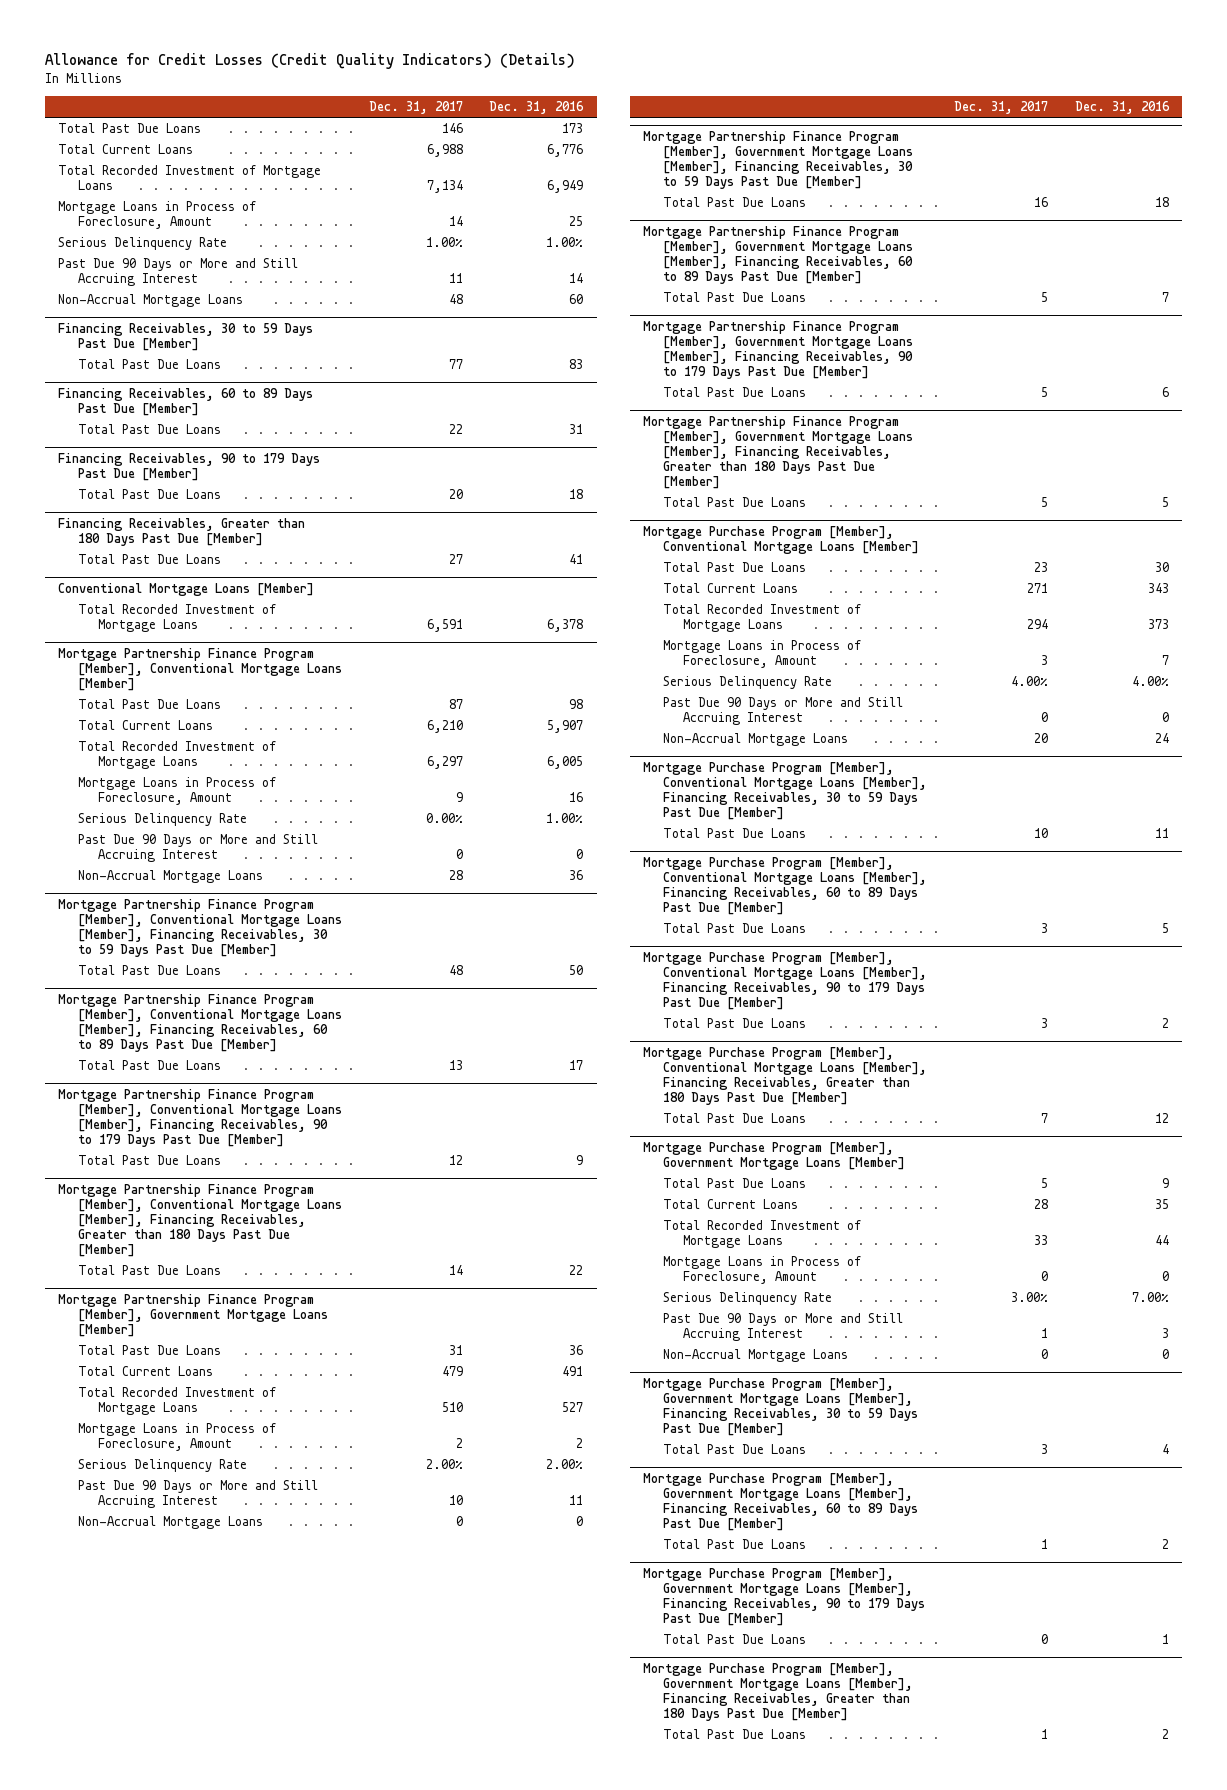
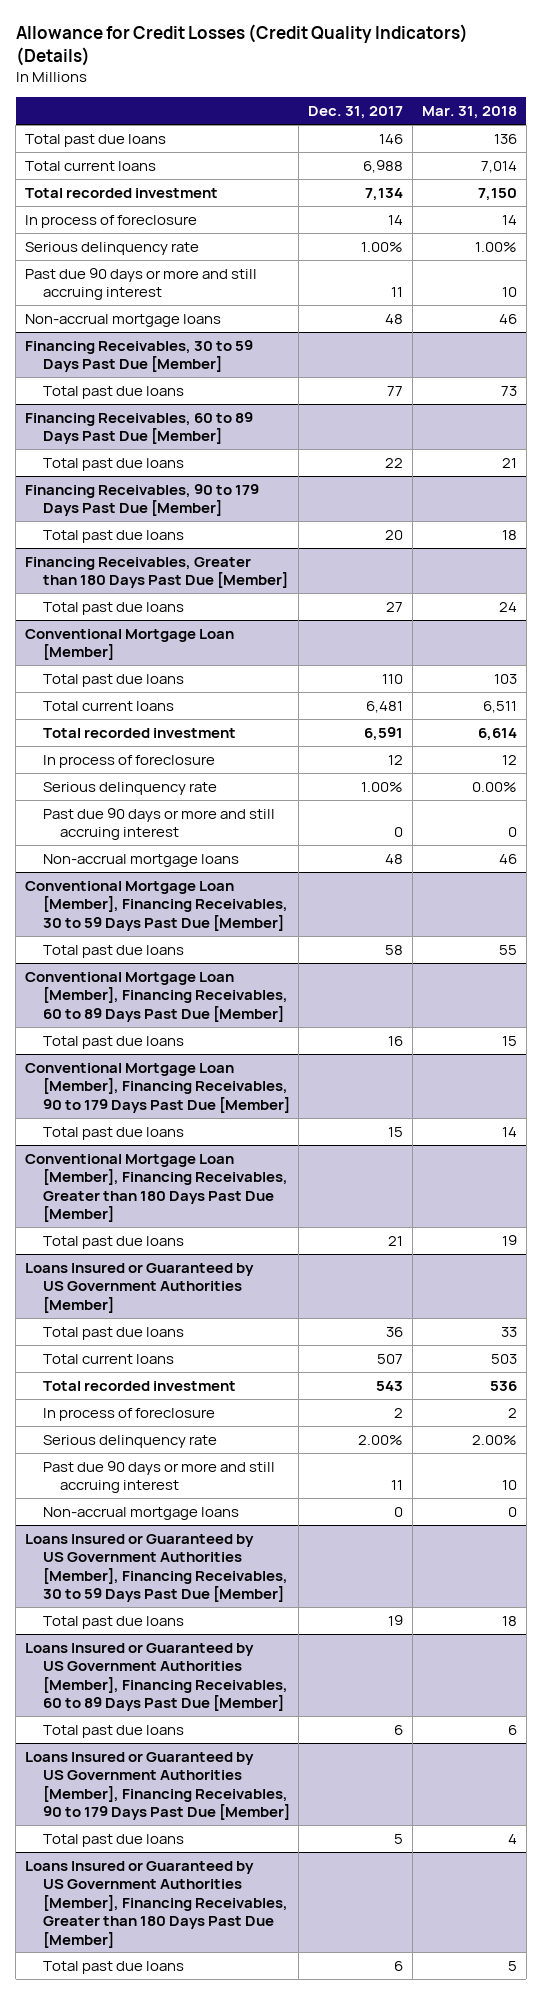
- | Dec. 31, 2017 | Dec. 31, 2016
+ | Dec. 31, 2017 | Mar. 31, 2018
- Total Past Due Loans | 146 | 173
- Total Current Loans | 6,988 | 6,776
- Total Recorded Investment of Mortgage Loans | 7,134 | 6,949
- Mortgage Loans in Process of Foreclosure, Amount | 14 | 25
- Serious Delinquency Rate | 1.00% | 1.00%
- Past Due 90 Days or More and Still Accruing Interest | 11 | 14
- Non-Accrual Mortgage Loans | 48 | 60
+ Total past due loans | 146 | 136
+ Total current loans | 6,988 | 7,014
+ Total recorded investment | 7,134 | 7,150
+ In process of foreclosure | 14 | 14
+ Serious delinquency rate | 1.00% | 1.00%
+ Past due 90 days or more and still accruing interest | 11 | 10
+ Non-accrual mortgage loans | 48 | 46
@ Financing Receivables, 30 to 59 Days Past Due [Member]
- Total Past Due Loans | 77 | 83
+ Total past due loans | 77 | 73
@ Financing Receivables, 60 to 89 Days Past Due [Member]
- Total Past Due Loans | 22 | 31
+ Total past due loans | 22 | 21
@ Financing Receivables, 90 to 179 Days Past Due [Member]
- Total Past Due Loans | 20 | 18
+ Total past due loans | 20 | 18
@ Financing Receivables, Greater than 180 Days Past Due [Member]
- Total Past Due Loans | 27 | 41
- Conventional Mortgage Loans [Member]
- Total Recorded Investment of Mortgage Loans | 6,591 | 6,378
- Mortgage Partnership Finance Program [Member], Conventional Mortgage Loans [Member]
- Total Past Due Loans | 87 | 98
- Total Current Loans | 6,210 | 5,907
- Total Recorded Investment of Mortgage Loans | 6,297 | 6,005
- Mortgage Loans in Process of Foreclosure, Amount | 9 | 16
- Serious Delinquency Rate | 0.00% | 1.00%
- Past Due 90 Days or More and Still Accruing Interest | 0 | 0
- Non-Accrual Mortgage Loans | 28 | 36
- Mortgage Partnership Finance Program [Member], Conventional Mortgage Loans [Member], Financing Receivables, 30 to 59 Days Past Due [Member]
- Total Past Due Loans | 48 | 50
- Mortgage Partnership Finance Program [Member], Conventional Mortgage Loans [Member], Financing Receivables, 60 to 89 Days Past Due [Member]
- Total Past Due Loans | 13 | 17
- Mortgage Partnership Finance Program [Member], Conventional Mortgage Loans [Member], Financing Receivables, 90 to 179 Days Past Due [Member]
- Total Past Due Loans | 12 | 9
- Mortgage Partnership Finance Program [Member], Conventional Mortgage Loans [Member], Financing Receivables, Greater than 180 Days Past Due [Member]
- Total Past Due Loans | 14 | 22
- Mortgage Partnership Finance Program [Member], Government Mortgage Loans [Member]
- Total Past Due Loans | 31 | 36
- Total Current Loans | 479 | 491
- Total Recorded Investment of Mortgage Loans | 510 | 527
- Mortgage Loans in Process of Foreclosure, Amount | 2 | 2
- Serious Delinquency Rate | 2.00% | 2.00%
- Past Due 90 Days or More and Still Accruing Interest | 10 | 11
- Non-Accrual Mortgage Loans | 0 | 0
- Mortgage Partnership Finance Program [Member], Government Mortgage Loans [Member], Financing Receivables, 30 to 59 Days Past Due [Member]
- Total Past Due Loans | 16 | 18
- Mortgage Partnership Finance Program [Member], Government Mortgage Loans [Member], Financing Receivables, 60 to 89 Days Past Due [Member]
- Total Past Due Loans | 5 | 7
- Mortgage Partnership Finance Program [Member], Government Mortgage Loans [Member], Financing Receivables, 90 to 179 Days Past Due [Member]
- Total Past Due Loans | 5 | 6
- Mortgage Partnership Finance Program [Member], Government Mortgage Loans [Member], Financing Receivables, Greater than 180 Days Past Due [Member]
- Total Past Due Loans | 5 | 5
- Mortgage Purchase Program [Member], Conventional Mortgage Loans [Member]
- Total Past Due Loans | 23 | 30
- Total Current Loans | 271 | 343
- Total Recorded Investment of Mortgage Loans | 294 | 373
- Mortgage Loans in Process of Foreclosure, Amount | 3 | 7
- Serious Delinquency Rate | 4.00% | 4.00%
- Past Due 90 Days or More and Still Accruing Interest | 0 | 0
- Non-Accrual Mortgage Loans | 20 | 24
- Mortgage Purchase Program [Member], Conventional Mortgage Loans [Member], Financing Receivables, 30 to 59 Days Past Due [Member]
- Total Past Due Loans | 10 | 11
- Mortgage Purchase Program [Member], Conventional Mortgage Loans [Member], Financing Receivables, 60 to 89 Days Past Due [Member]
- Total Past Due Loans | 3 | 5
- Mortgage Purchase Program [Member], Conventional Mortgage Loans [Member], Financing Receivables, 90 to 179 Days Past Due [Member]
- Total Past Due Loans | 3 | 2
- Mortgage Purchase Program [Member], Conventional Mortgage Loans [Member], Financing Receivables, Greater than 180 Days Past Due [Member]
- Total Past Due Loans | 7 | 12
- Mortgage Purchase Program [Member], Government Mortgage Loans [Member]
- Total Past Due Loans | 5 | 9
- Total Current Loans | 28 | 35
- Total Recorded Investment of Mortgage Loans | 33 | 44
- Mortgage Loans in Process of Foreclosure, Amount | 0 | 0
- Serious Delinquency Rate | 3.00% | 7.00%
- Past Due 90 Days or More and Still Accruing Interest | 1 | 3
- Non-Accrual Mortgage Loans | 0 | 0
- Mortgage Purchase Program [Member], Government Mortgage Loans [Member], Financing Receivables, 30 to 59 Days Past Due [Member]
- Total Past Due Loans | 3 | 4
- Mortgage Purchase Program [Member], Government Mortgage Loans [Member], Financing Receivables, 60 to 89 Days Past Due [Member]
- Total Past Due Loans | 1 | 2
- Mortgage Purchase Program [Member], Government Mortgage Loans [Member], Financing Receivables, 90 to 179 Days Past Due [Member]
- Total Past Due Loans | 0 | 1
- Mortgage Purchase Program [Member], Government Mortgage Loans [Member], Financing Receivables, Greater than 180 Days Past Due [Member]
- Total Past Due Loans | 1 | 2
@ Financing Receivables, Greater than 180 Days Past Due [Member]
+ Total past due loans | 27 | 24
+ Conventional Mortgage Loan [Member]
+ Total past due loans | 110 | 103
+ Total current loans | 6,481 | 6,511
+ Total recorded investment | 6,591 | 6,614
+ In process of foreclosure | 12 | 12
+ Serious delinquency rate | 1.00% | 0.00%
+ Past due 90 days or more and still accruing interest | 0 | 0
+ Non-accrual mortgage loans | 48 | 46
+ Conventional Mortgage Loan [Member], Financing Receivables, 30 to 59 Days Past Due [Member]
+ Total past due loans | 58 | 55
+ Conventional Mortgage Loan [Member], Financing Receivables, 60 to 89 Days Past Due [Member]
+ Total past due loans | 16 | 15
+ Conventional Mortgage Loan [Member], Financing Receivables, 90 to 179 Days Past Due [Member]
+ Total past due loans | 15 | 14
+ Conventional Mortgage Loan [Member], Financing Receivables, Greater than 180 Days Past Due [Member]
+ Total past due loans | 21 | 19
+ Loans Insured or Guaranteed by US Government Authorities [Member]
+ Total past due loans | 36 | 33
+ Total current loans | 507 | 503
+ Total recorded investment | 543 | 536
+ In process of foreclosure | 2 | 2
+ Serious delinquency rate | 2.00% | 2.00%
+ Past due 90 days or more and still accruing interest | 11 | 10
+ Non-accrual mortgage loans | 0 | 0
+ Loans Insured or Guaranteed by US Government Authorities [Member], Financing Receivables, 30 to 59 Days Past Due [Member]
+ Total past due loans | 19 | 18
+ Loans Insured or Guaranteed by US Government Authorities [Member], Financing Receivables, 60 to 89 Days Past Due [Member]
+ Total past due loans | 6 | 6
+ Loans Insured or Guaranteed by US Government Authorities [Member], Financing Receivables, 90 to 179 Days Past Due [Member]
+ Total past due loans | 5 | 4
+ Loans Insured or Guaranteed by US Government Authorities [Member], Financing Receivables, Greater than 180 Days Past Due [Member]
+ Total past due loans | 6 | 5

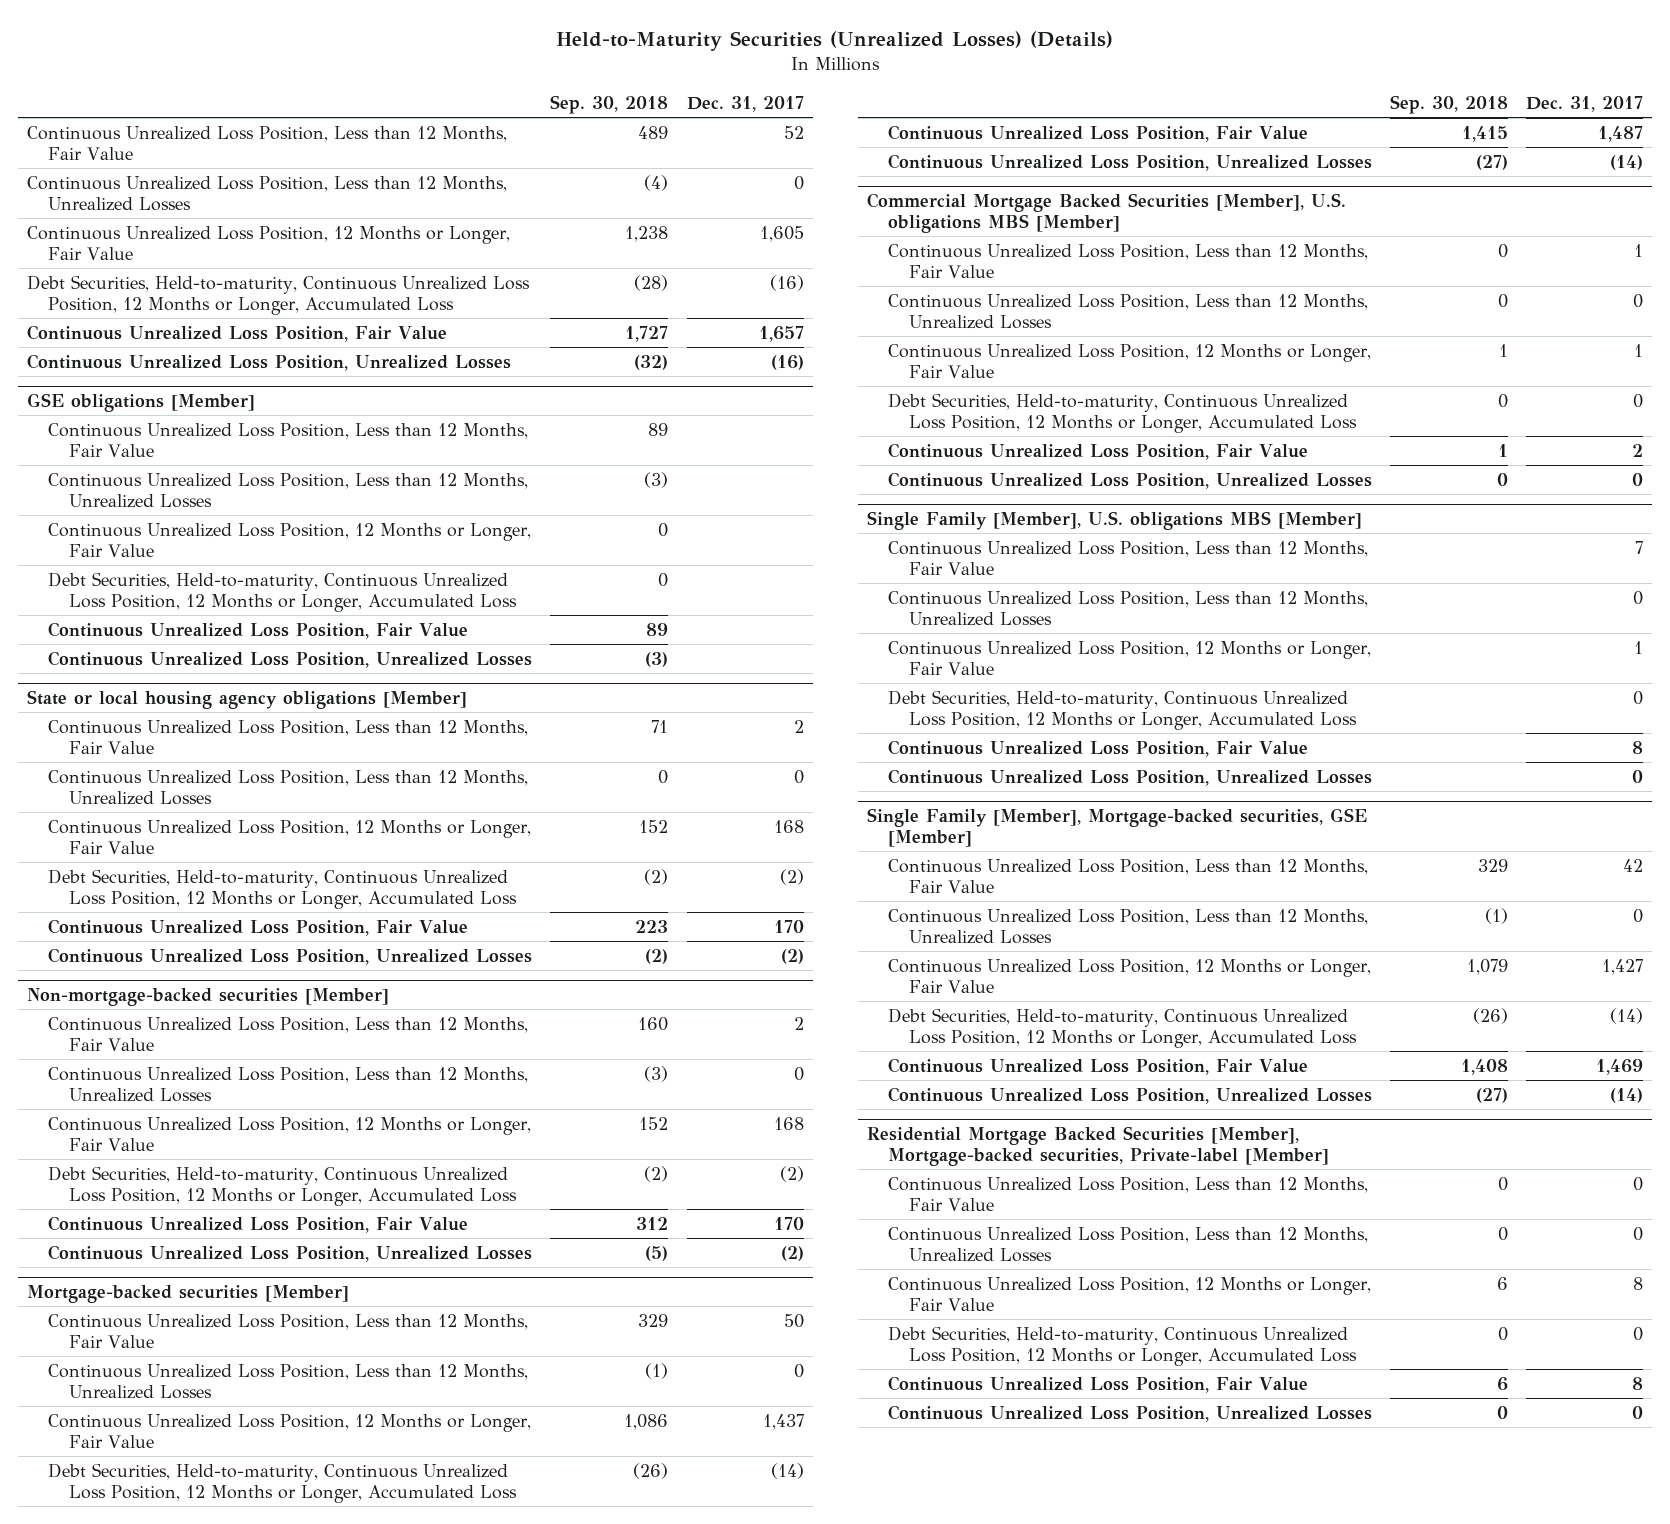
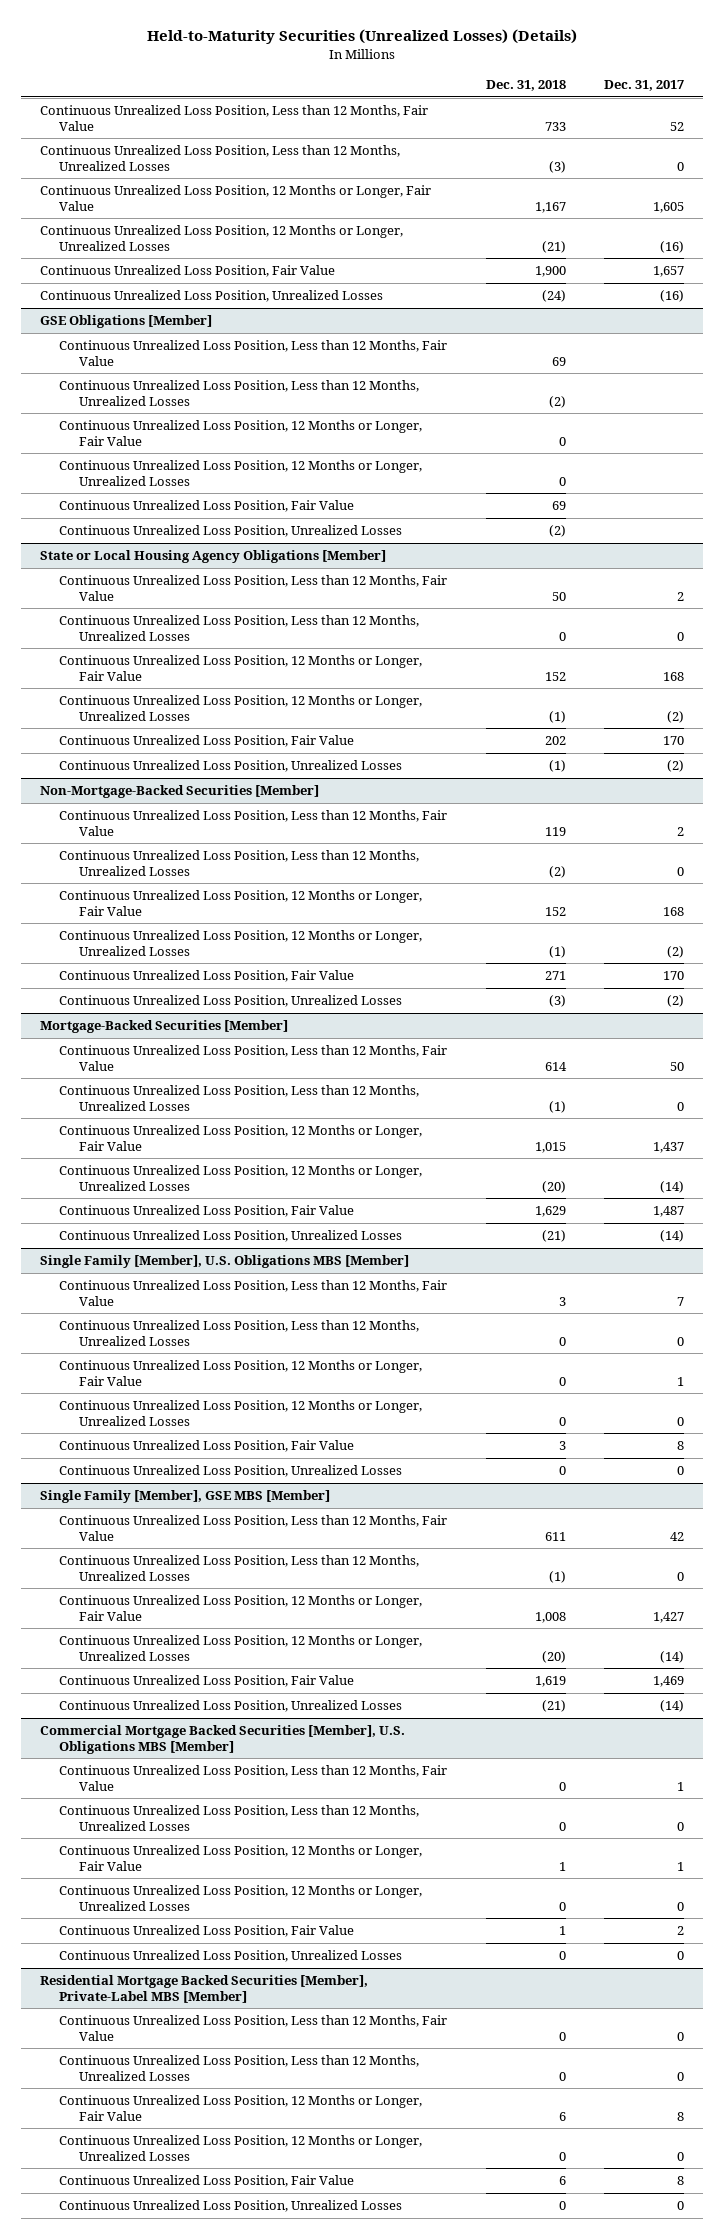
- | Sep. 30, 2018 | Dec. 31, 2017
+ | Dec. 31, 2018 | Dec. 31, 2017
- Debt Securities, Held-to-maturity, Continuous Unrealized Loss Position, 12 Months or Longer, Accumulated Loss | (28) | (16)
+ Continuous Unrealized Loss Position, 12 Months or Longer, Unrealized Losses | (21) | (16)
- GSE obligations [Member]
+ GSE Obligations [Member]
- Debt Securities, Held-to-maturity, Continuous Unrealized Loss Position, 12 Months or Longer, Accumulated Loss | 0 |
+ Continuous Unrealized Loss Position, 12 Months or Longer, Unrealized Losses | 0 |
- State or local housing agency obligations [Member]
+ State or Local Housing Agency Obligations [Member]
- Debt Securities, Held-to-maturity, Continuous Unrealized Loss Position, 12 Months or Longer, Accumulated Loss | (2) | (2)
+ Continuous Unrealized Loss Position, 12 Months or Longer, Unrealized Losses | (1) | (2)
- Non-mortgage-backed securities [Member]
+ Non-Mortgage-Backed Securities [Member]
- Debt Securities, Held-to-maturity, Continuous Unrealized Loss Position, 12 Months or Longer, Accumulated Loss | (2) | (2)
+ Continuous Unrealized Loss Position, 12 Months or Longer, Unrealized Losses | (1) | (2)
- Mortgage-backed securities [Member]
+ Mortgage-Backed Securities [Member]
- Debt Securities, Held-to-maturity, Continuous Unrealized Loss Position, 12 Months or Longer, Accumulated Loss | (26) | (14)
+ Continuous Unrealized Loss Position, 12 Months or Longer, Unrealized Losses | (20) | (14)
- Commercial Mortgage Backed Securities [Member], U.S. obligations MBS [Member]
- Continuous Unrealized Loss Position, Less than 12 Months, Fair Value | 0 | 1
- Continuous Unrealized Loss Position, Less than 12 Months, Unrealized Losses | 0 | 0
- Continuous Unrealized Loss Position, 12 Months or Longer, Fair Value | 1 | 1
- Debt Securities, Held-to-maturity, Continuous Unrealized Loss Position, 12 Months or Longer, Accumulated Loss | 0 | 0
- Continuous Unrealized Loss Position, Fair Value | 1 | 2
- Continuous Unrealized Loss Position, Unrealized Losses | 0 | 0
- Single Family [Member], U.S. obligations MBS [Member]
+ Single Family [Member], U.S. Obligations MBS [Member]
- Debt Securities, Held-to-maturity, Continuous Unrealized Loss Position, 12 Months or Longer, Accumulated Loss | | 0
+ Continuous Unrealized Loss Position, 12 Months or Longer, Unrealized Losses | 0 | 0
- Single Family [Member], Mortgage-backed securities, GSE [Member]
+ Single Family [Member], GSE MBS [Member]
- Debt Securities, Held-to-maturity, Continuous Unrealized Loss Position, 12 Months or Longer, Accumulated Loss | (26) | (14)
+ Continuous Unrealized Loss Position, 12 Months or Longer, Unrealized Losses | (20) | (14)
- Residential Mortgage Backed Securities [Member], Mortgage-backed securities, Private-label [Member]
+ Commercial Mortgage Backed Securities [Member], U.S. Obligations MBS [Member]
+ Continuous Unrealized Loss Position, Less than 12 Months, Fair Value | 0 | 1
+ Continuous Unrealized Loss Position, Less than 12 Months, Unrealized Losses | 0 | 0
+ Continuous Unrealized Loss Position, 12 Months or Longer, Fair Value | 1 | 1
+ Continuous Unrealized Loss Position, 12 Months or Longer, Unrealized Losses | 0 | 0
+ Continuous Unrealized Loss Position, Fair Value | 1 | 2
+ Continuous Unrealized Loss Position, Unrealized Losses | 0 | 0
+ Residential Mortgage Backed Securities [Member], Private-Label MBS [Member]
- Debt Securities, Held-to-maturity, Continuous Unrealized Loss Position, 12 Months or Longer, Accumulated Loss | 0 | 0
+ Continuous Unrealized Loss Position, 12 Months or Longer, Unrealized Losses | 0 | 0

